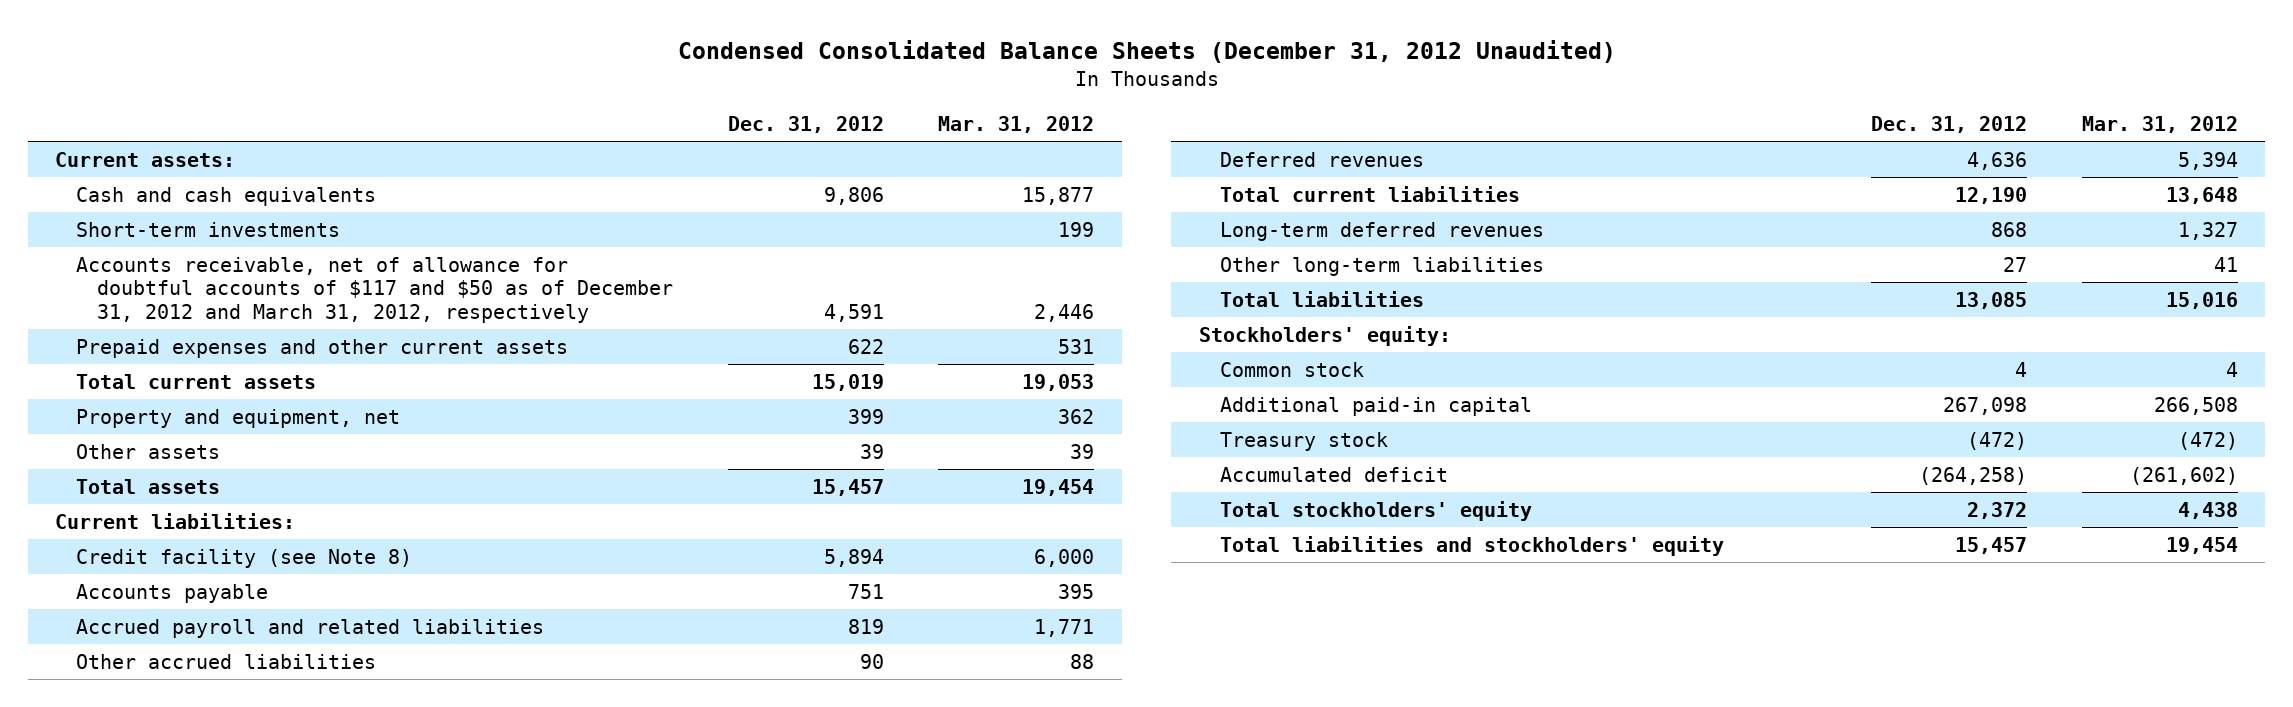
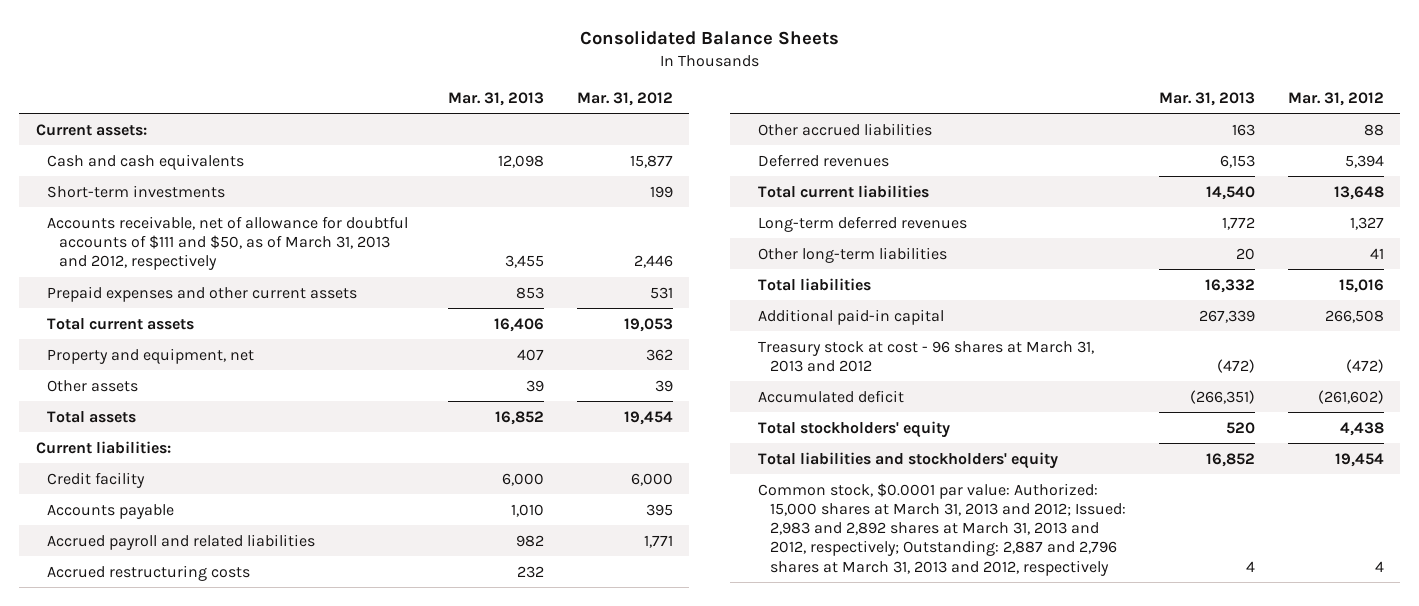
- Condensed Consolidated Balance Sheets (December 31, 2012 Unaudited)
+ Consolidated Balance Sheets
- | Dec. 31, 2012 | Mar. 31, 2012
+ | Mar. 31, 2013 | Mar. 31, 2012
- Accounts receivable, net of allowance for doubtful accounts of $117 and $50 as of December 31, 2012 and March 31, 2012, respectively | 4,591 | 2,446
+ Accounts receivable, net of allowance for doubtful accounts of $111 and $50, as of March 31, 2013 and 2012, respectively | 3,455 | 2,446
- Credit facility (see Note 8) | 5,894 | 6,000
+ Credit facility | 6,000 | 6,000
+ Accrued restructuring costs | 232 |
- Stockholders' equity:
- Common stock | 4 | 4
- Treasury stock | (472) | (472)
+ Treasury stock at cost - 96 shares at March 31, 2013 and 2012 | (472) | (472)
+ Common stock, $0.0001 par value: Authorized: 15,000 shares at March 31, 2013 and 2012; Issued: 2,983 and 2,892 shares at March 31, 2013 and 2012, respectively; Outstanding: 2,887 and 2,796 shares at March 31, 2013 and 2012, respectively | 4 | 4

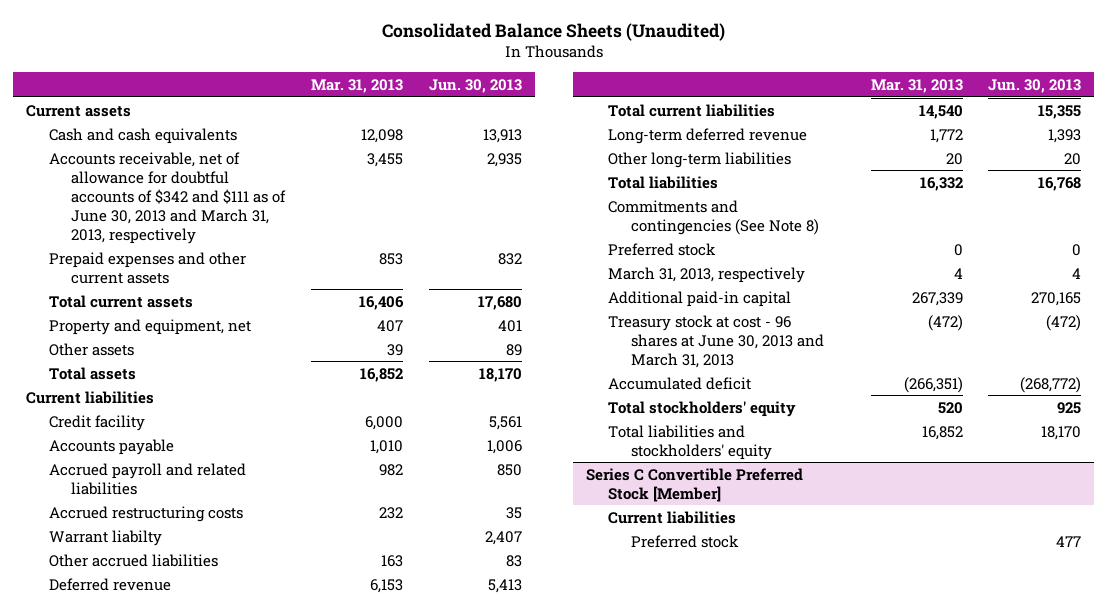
- Consolidated Balance Sheets
+ Consolidated Balance Sheets (Unaudited)
- | Mar. 31, 2013 | Mar. 31, 2012
+ | Mar. 31, 2013 | Jun. 30, 2013
- Current assets:
+ Current assets
- Short-term investments | | 199
- Accounts receivable, net of allowance for doubtful accounts of $111 and $50, as of March 31, 2013 and 2012, respectively | 3,455 | 2,446
+ Accounts receivable, net of allowance for doubtful accounts of $342 and $111 as of June 30, 2013 and March 31, 2013, respectively | 3,455 | 2,935
- Current liabilities:
+ Current liabilities
+ Warrant liabilty | | 2,407
- Deferred revenues | 6,153 | 5,394
+ Deferred revenue | 6,153 | 5,413
- Long-term deferred revenues | 1,772 | 1,327
+ Long-term deferred revenue | 1,772 | 1,393
+ Commitments and contingencies (See Note 8)
+ Preferred stock | 0 | 0
+ March 31, 2013, respectively | 4 | 4
- Treasury stock at cost - 96 shares at March 31, 2013 and 2012 | (472) | (472)
+ Treasury stock at cost - 96 shares at June 30, 2013 and March 31, 2013 | (472) | (472)
- Common stock, $0.0001 par value: Authorized: 15,000 shares at March 31, 2013 and 2012; Issued: 2,983 and 2,892 shares at March 31, 2013 and 2012, respectively; Outstanding: 2,887 and 2,796 shares at March 31, 2013 and 2012, respectively | 4 | 4
+ Series C Convertible Preferred Stock [Member]
+ Current liabilities
+ Preferred stock | | 477

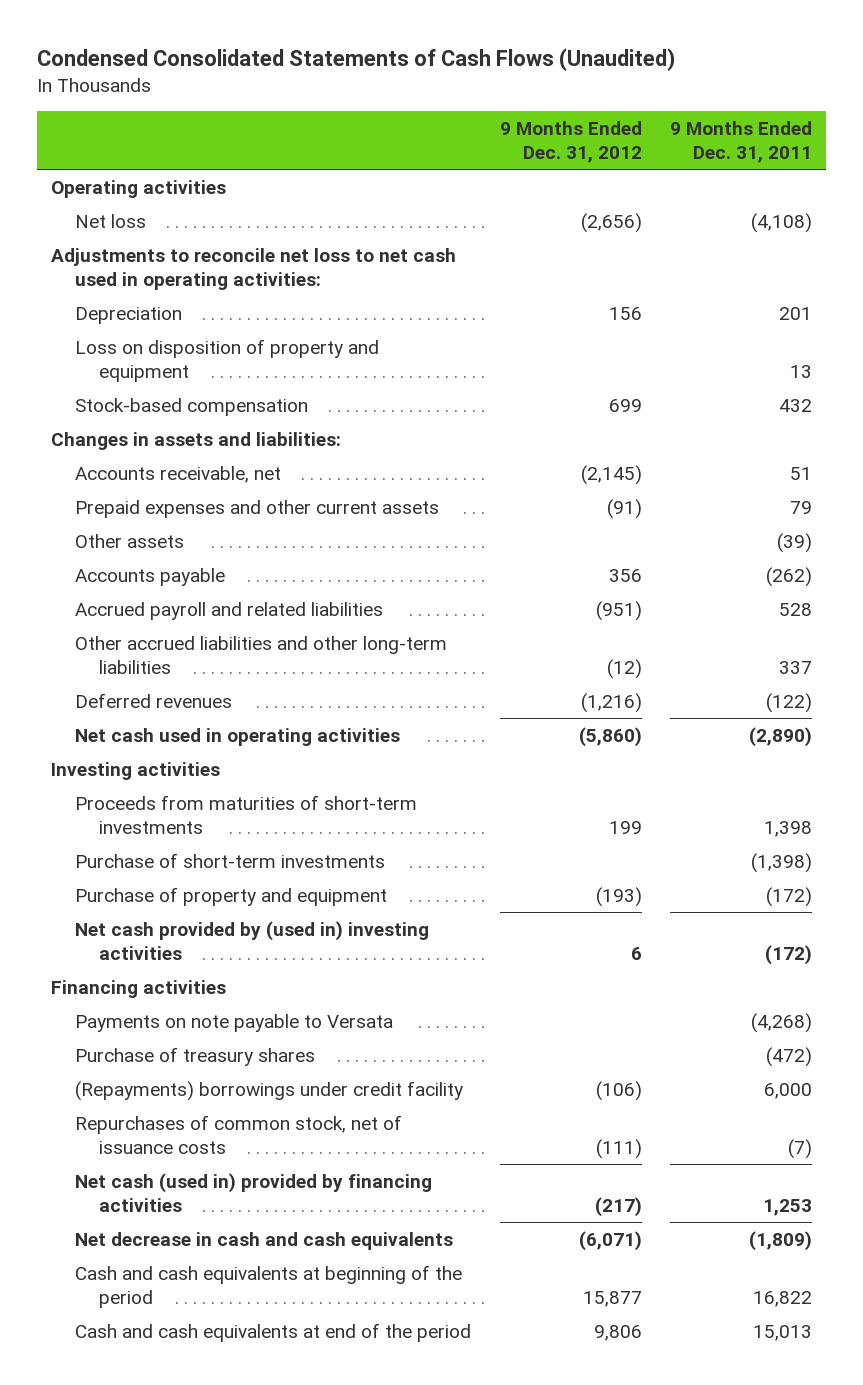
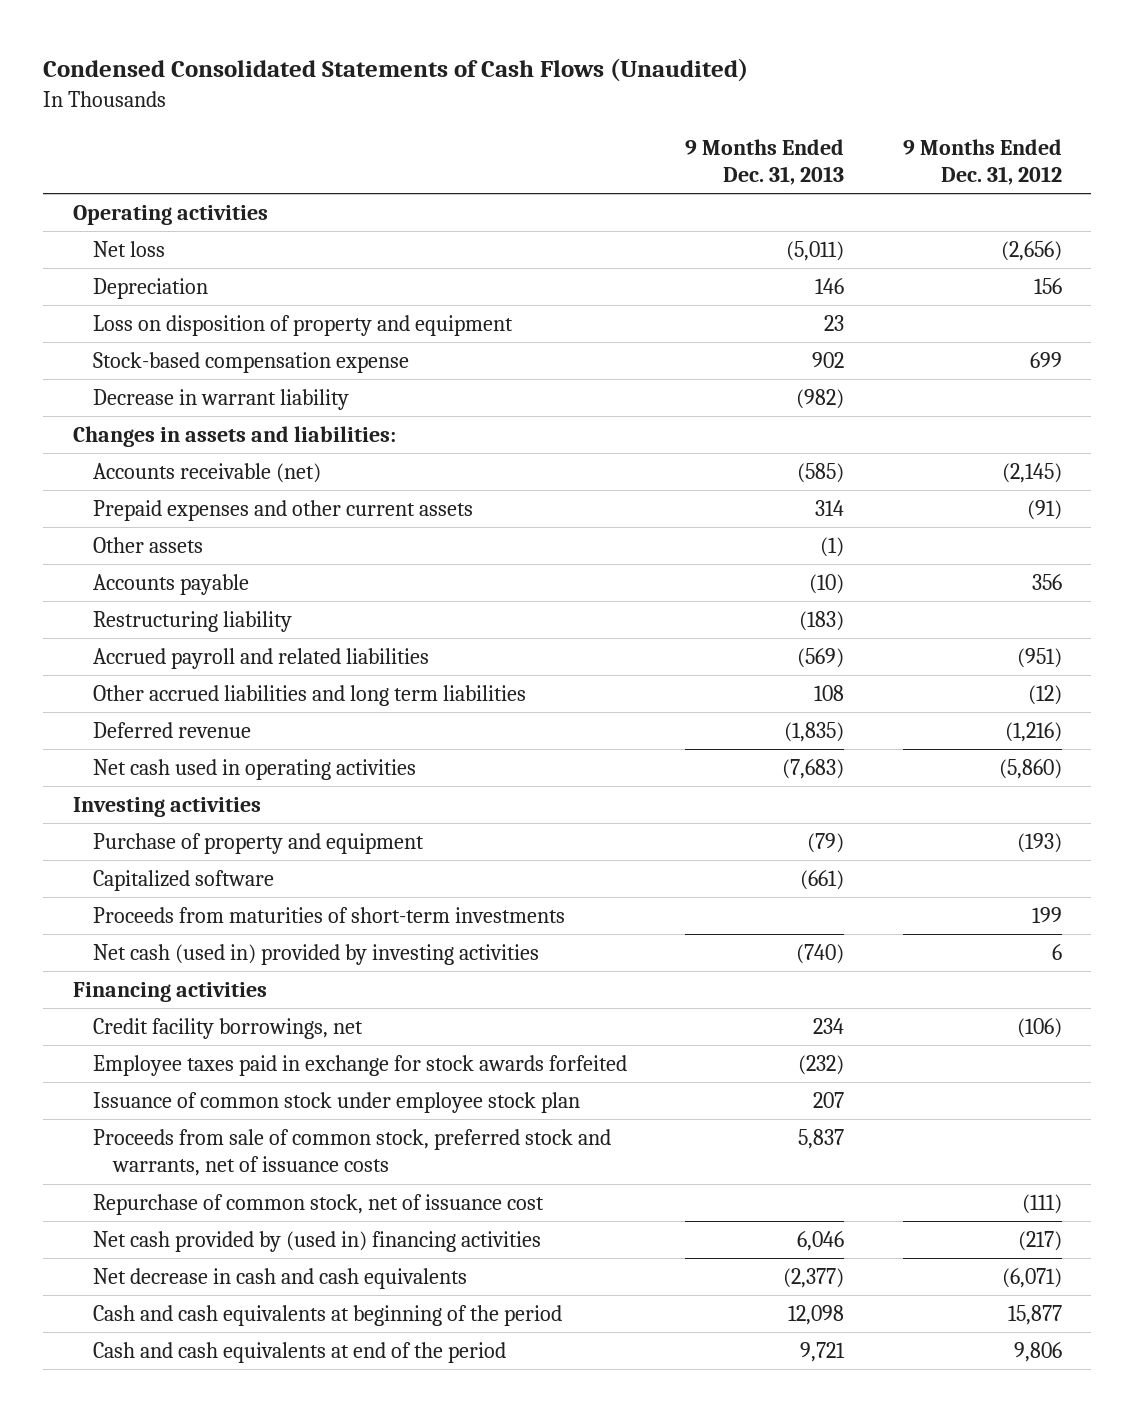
- | 9 Months Ended Dec. 31, 2012 | 9 Months Ended Dec. 31, 2011
+ | 9 Months Ended Dec. 31, 2013 | 9 Months Ended Dec. 31, 2012
- Adjustments to reconcile net loss to net cash used in operating activities:
- Stock-based compensation | 699 | 432
+ Stock-based compensation expense | 902 | 699
+ Decrease in warrant liability | (982) |
- Accounts receivable, net | (2,145) | 51
+ Accounts receivable (net) | (585) | (2,145)
+ Restructuring liability | (183) |
- Other accrued liabilities and other long-term liabilities | (12) | 337
- Deferred revenues | (1,216) | (122)
+ Other accrued liabilities and long term liabilities | 108 | (12)
+ Deferred revenue | (1,835) | (1,216)
- Purchase of short-term investments | | (1,398)
- Net cash provided by (used in) investing activities | 6 | (172)
+ Capitalized software | (661) |
moved down: Proceeds from maturities of short-term investments | | 199
+ Net cash (used in) provided by investing activities | (740) | 6
- Payments on note payable to Versata | | (4,268)
- Purchase of treasury shares | | (472)
- (Repayments) borrowings under credit facility | (106) | 6,000
- Repurchases of common stock, net of issuance costs | (111) | (7)
- Net cash (used in) provided by financing activities | (217) | 1,253
+ Credit facility borrowings, net | 234 | (106)
+ Employee taxes paid in exchange for stock awards forfeited | (232) |
+ Issuance of common stock under employee stock plan | 207 |
+ Proceeds from sale of common stock, preferred stock and warrants, net of issuance costs | 5,837 |
+ Repurchase of common stock, net of issuance cost | | (111)
+ Net cash provided by (used in) financing activities | 6,046 | (217)

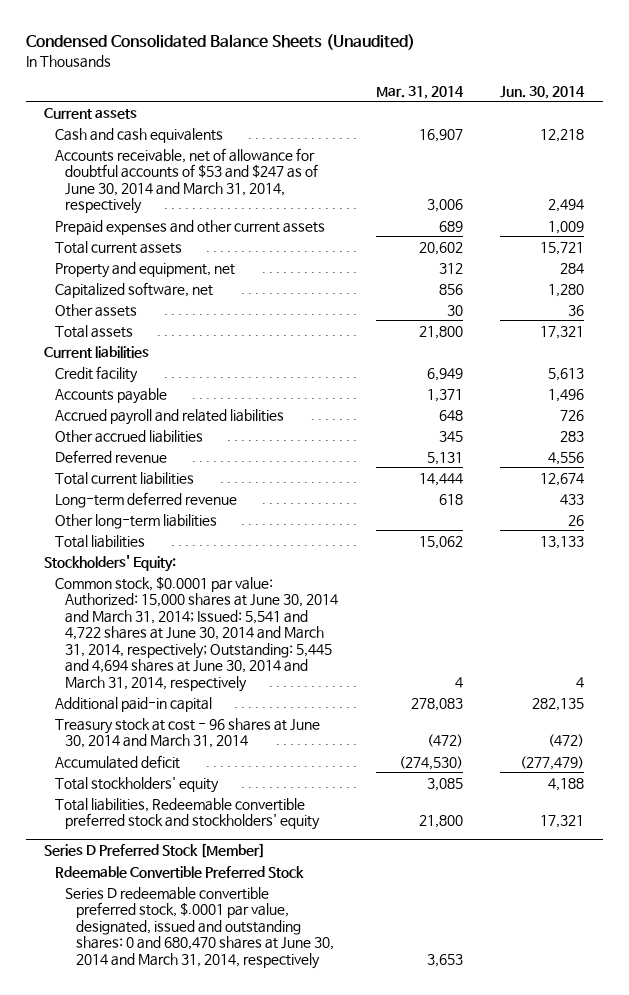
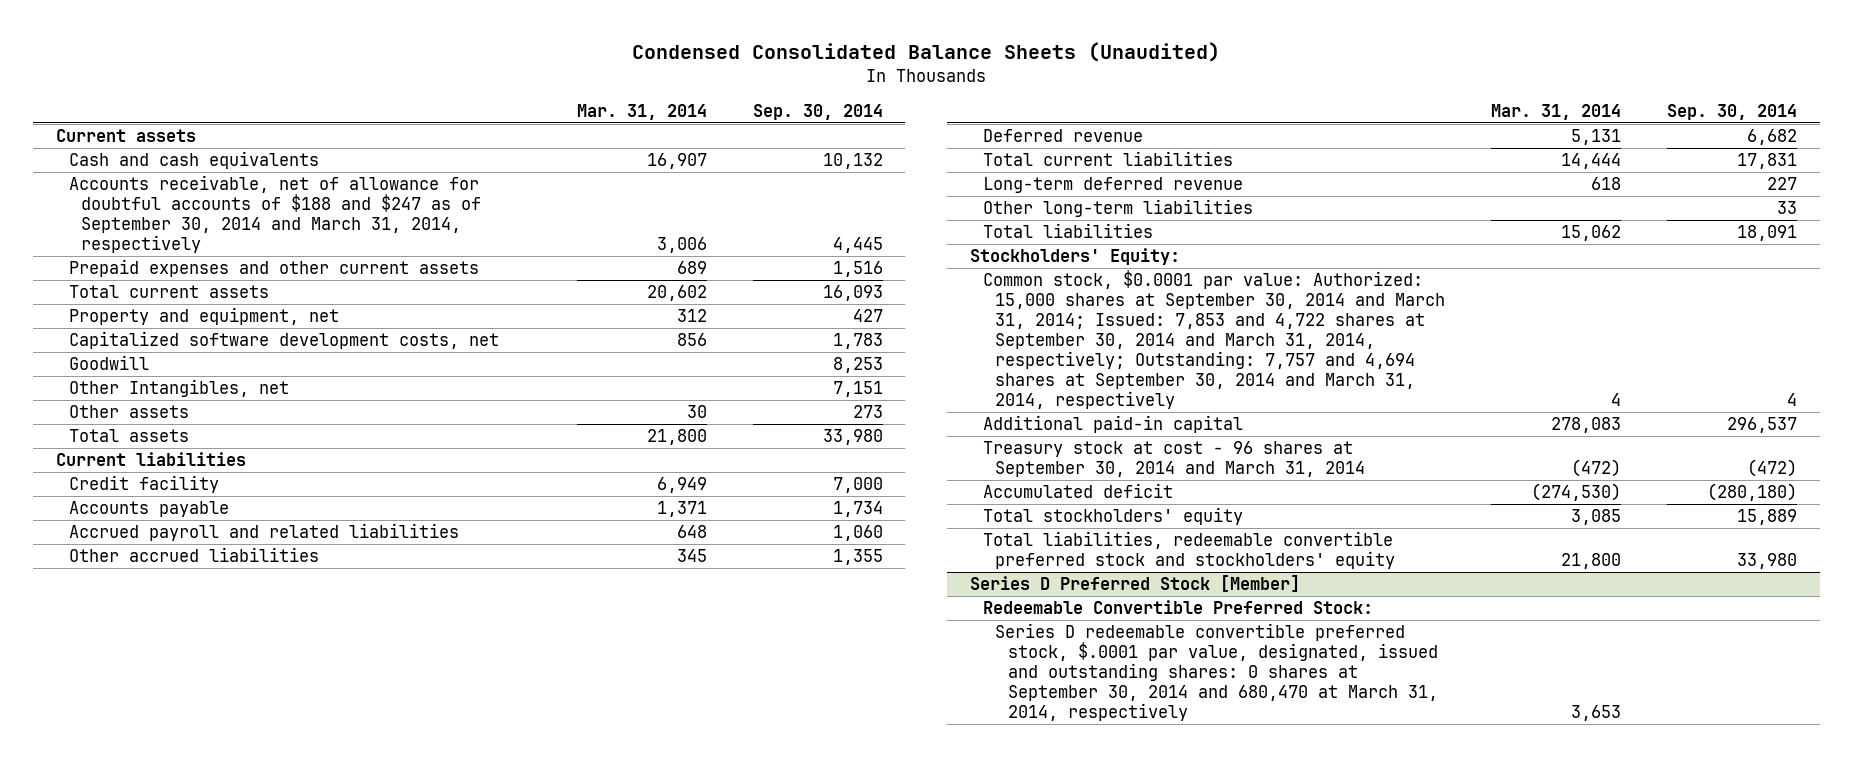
- | Mar. 31, 2014 | Jun. 30, 2014
+ | Mar. 31, 2014 | Sep. 30, 2014
- Accounts receivable, net of allowance for doubtful accounts of $53 and $247 as of June 30, 2014 and March 31, 2014, respectively | 3,006 | 2,494
+ Accounts receivable, net of allowance for doubtful accounts of $188 and $247 as of September 30, 2014 and March 31, 2014, respectively | 3,006 | 4,445
- Capitalized software, net | 856 | 1,280
+ Capitalized software development costs, net | 856 | 1,783
+ Goodwill | | 8,253
+ Other Intangibles, net | | 7,151
- Common stock, $0.0001 par value: Authorized: 15,000 shares at June 30, 2014 and March 31, 2014; Issued: 5,541 and 4,722 shares at June 30, 2014 and March 31, 2014, respectively; Outstanding: 5,445 and 4,694 shares at June 30, 2014 and March 31, 2014, respectively | 4 | 4
+ Common stock, $0.0001 par value: Authorized: 15,000 shares at September 30, 2014 and March 31, 2014; Issued: 7,853 and 4,722 shares at September 30, 2014 and March 31, 2014, respectively; Outstanding: 7,757 and 4,694 shares at September 30, 2014 and March 31, 2014, respectively | 4 | 4
- Treasury stock at cost - 96 shares at June 30, 2014 and March 31, 2014 | (472) | (472)
+ Treasury stock at cost - 96 shares at September 30, 2014 and March 31, 2014 | (472) | (472)
- Total liabilities, Redeemable convertible preferred stock and stockholders' equity | 21,800 | 17,321
+ Total liabilities, redeemable convertible preferred stock and stockholders' equity | 21,800 | 33,980
@ Series D Preferred Stock [Member]
- Rdeemable Convertible Preferred Stock
- Series D redeemable convertible preferred stock, $.0001 par value, designated, issued and outstanding shares: 0 and 680,470 shares at June 30, 2014 and March 31, 2014, respectively | 3,653 |
+ Redeemable Convertible Preferred Stock:
+ Series D redeemable convertible preferred stock, $.0001 par value, designated, issued and outstanding shares: 0 shares at September 30, 2014 and 680,470 at March 31, 2014, respectively | 3,653 |

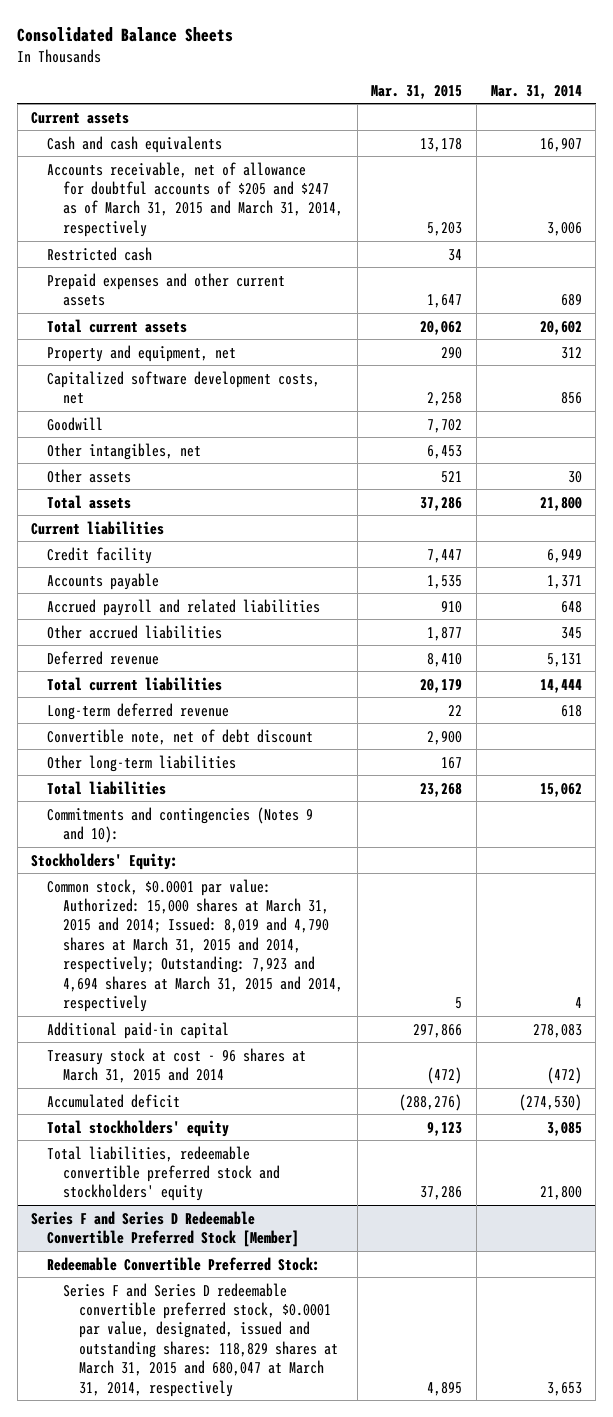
- Condensed Consolidated Balance Sheets (Unaudited)
+ Consolidated Balance Sheets
- | Mar. 31, 2014 | Sep. 30, 2014
+ | Mar. 31, 2015 | Mar. 31, 2014
- Accounts receivable, net of allowance for doubtful accounts of $188 and $247 as of September 30, 2014 and March 31, 2014, respectively | 3,006 | 4,445
+ Accounts receivable, net of allowance for doubtful accounts of $205 and $247 as of March 31, 2015 and March 31, 2014, respectively | 5,203 | 3,006
+ Restricted cash | 34 |
- Other Intangibles, net | | 7,151
+ Other intangibles, net | 6,453 |
+ Convertible note, net of debt discount | 2,900 |
+ Commitments and contingencies (Notes 9 and 10):
- Common stock, $0.0001 par value: Authorized: 15,000 shares at September 30, 2014 and March 31, 2014; Issued: 7,853 and 4,722 shares at September 30, 2014 and March 31, 2014, respectively; Outstanding: 7,757 and 4,694 shares at September 30, 2014 and March 31, 2014, respectively | 4 | 4
+ Common stock, $0.0001 par value: Authorized: 15,000 shares at March 31, 2015 and 2014; Issued: 8,019 and 4,790 shares at March 31, 2015 and 2014, respectively; Outstanding: 7,923 and 4,694 shares at March 31, 2015 and 2014, respectively | 5 | 4
- Treasury stock at cost - 96 shares at September 30, 2014 and March 31, 2014 | (472) | (472)
+ Treasury stock at cost - 96 shares at March 31, 2015 and 2014 | (472) | (472)
- Series D Preferred Stock [Member]
+ Series F and Series D Redeemable Convertible Preferred Stock [Member]
- Series D redeemable convertible preferred stock, $.0001 par value, designated, issued and outstanding shares: 0 shares at September 30, 2014 and 680,470 at March 31, 2014, respectively | 3,653 |
+ Series F and Series D redeemable convertible preferred stock, $0.0001 par value, designated, issued and outstanding shares: 118,829 shares at March 31, 2015 and 680,047 at March 31, 2014, respectively | 4,895 | 3,653

